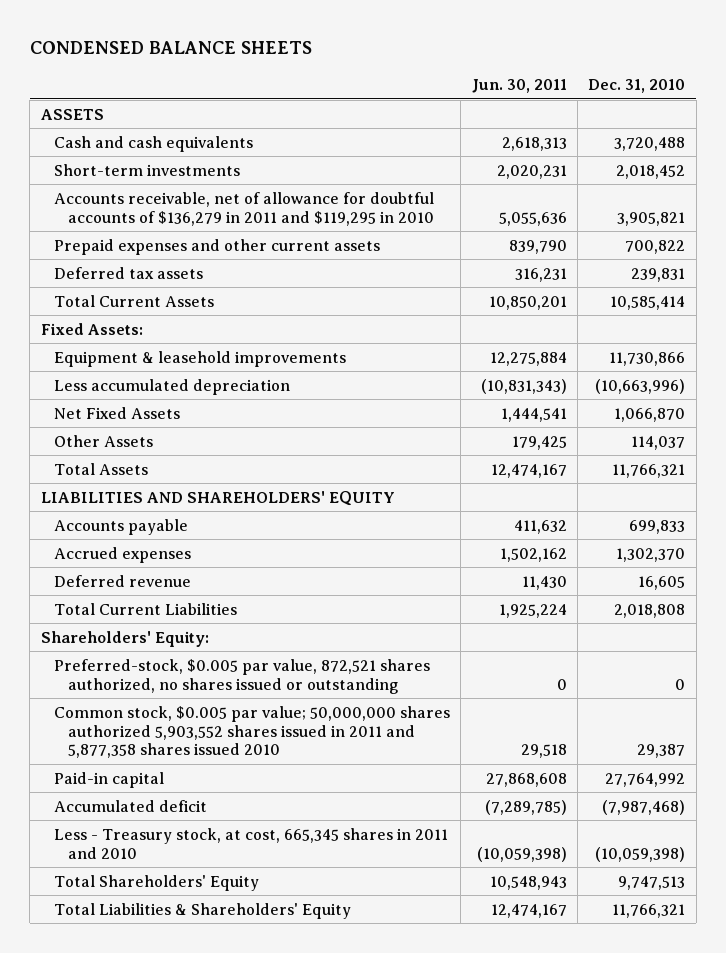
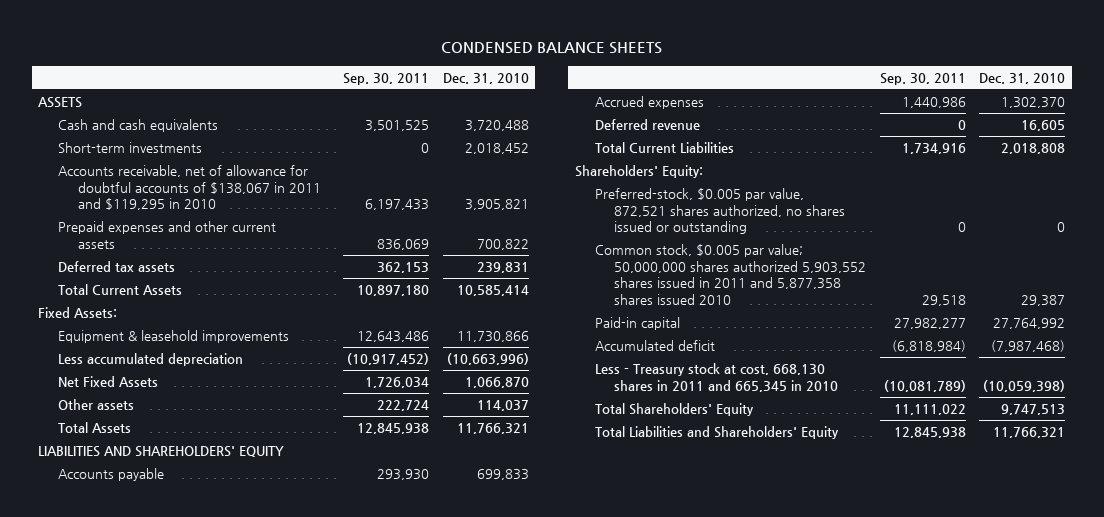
- | Jun. 30, 2011 | Dec. 31, 2010
+ | Sep. 30, 2011 | Dec. 31, 2010
- Accounts receivable, net of allowance for doubtful accounts of $136,279 in 2011 and $119,295 in 2010 | 5,055,636 | 3,905,821
+ Accounts receivable, net of allowance for doubtful accounts of $138,067 in 2011 and $119,295 in 2010 | 6,197,433 | 3,905,821
- Other Assets | 179,425 | 114,037
+ Other assets | 222,724 | 114,037
- Less - Treasury stock, at cost, 665,345 shares in 2011 and 2010 | (10,059,398) | (10,059,398)
+ Less - Treasury stock at cost, 668,130 shares in 2011 and 665,345 in 2010 | (10,081,789) | (10,059,398)
- Total Liabilities & Shareholders' Equity | 12,474,167 | 11,766,321
+ Total Liabilities and Shareholders' Equity | 12,845,938 | 11,766,321

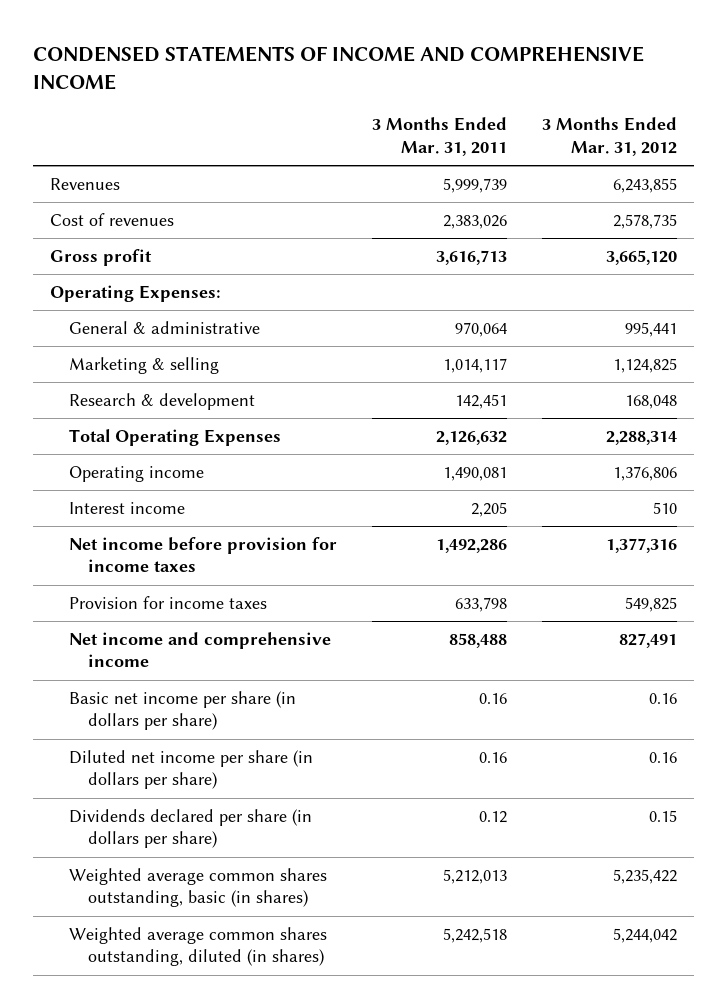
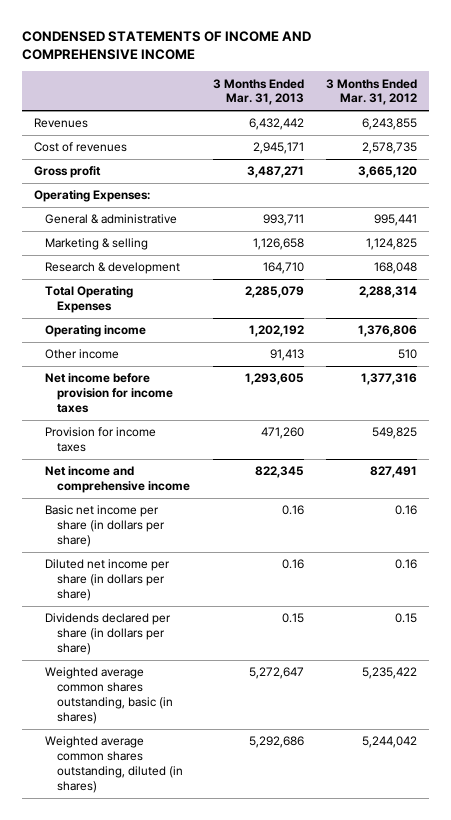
- | 3 Months Ended Mar. 31, 2011 | 3 Months Ended Mar. 31, 2012
+ | 3 Months Ended Mar. 31, 2013 | 3 Months Ended Mar. 31, 2012
- Interest income | 2,205 | 510
+ Other income | 91,413 | 510

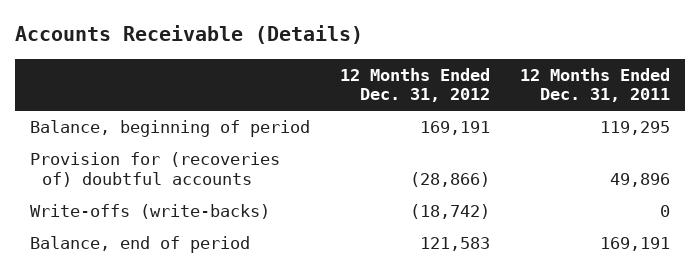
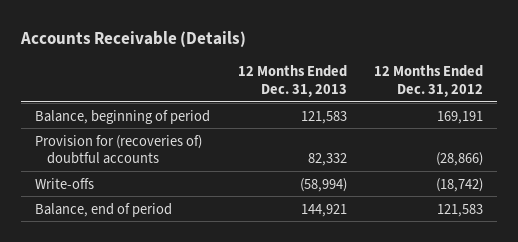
- | 12 Months Ended Dec. 31, 2012 | 12 Months Ended Dec. 31, 2011
+ | 12 Months Ended Dec. 31, 2013 | 12 Months Ended Dec. 31, 2012
- Write-offs (write-backs) | (18,742) | 0
+ Write-offs | (58,994) | (18,742)

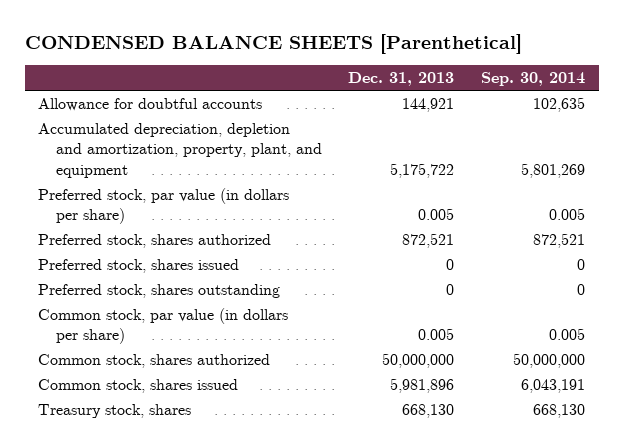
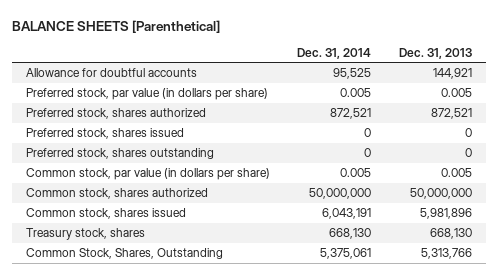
- CONDENSED BALANCE SHEETS [Parenthetical]
+ BALANCE SHEETS [Parenthetical]
- | Dec. 31, 2013 | Sep. 30, 2014
+ | Dec. 31, 2014 | Dec. 31, 2013
- Accumulated depreciation, depletion and amortization, property, plant, and equipment | 5,175,722 | 5,801,269
+ Common Stock, Shares, Outstanding | 5,375,061 | 5,313,766

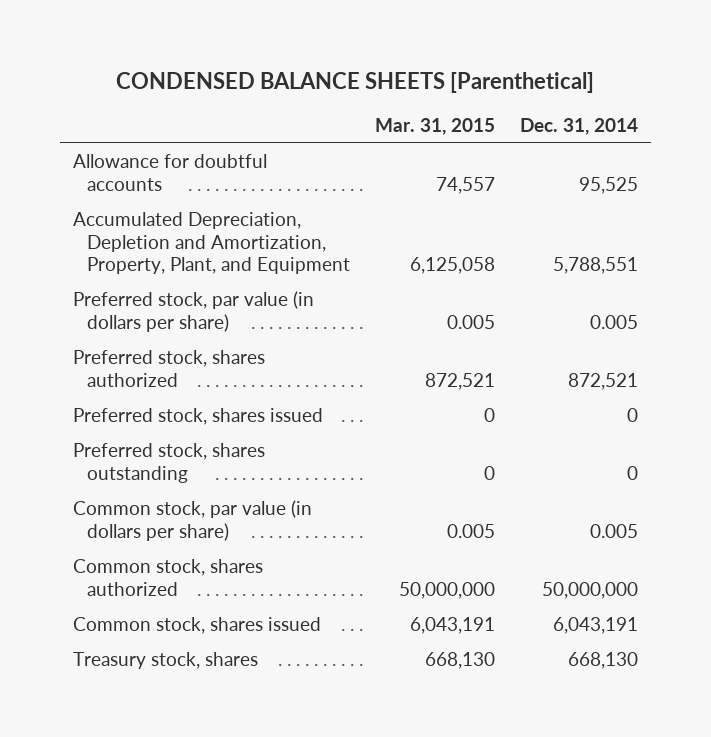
- BALANCE SHEETS [Parenthetical]
+ CONDENSED BALANCE SHEETS [Parenthetical]
- | Dec. 31, 2014 | Dec. 31, 2013
+ | Mar. 31, 2015 | Dec. 31, 2014
+ Accumulated Depreciation, Depletion and Amortization, Property, Plant, and Equipment | 6,125,058 | 5,788,551
- Common Stock, Shares, Outstanding | 5,375,061 | 5,313,766

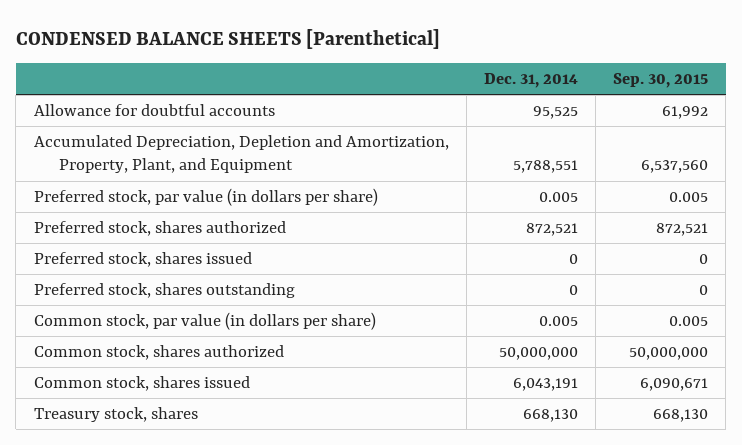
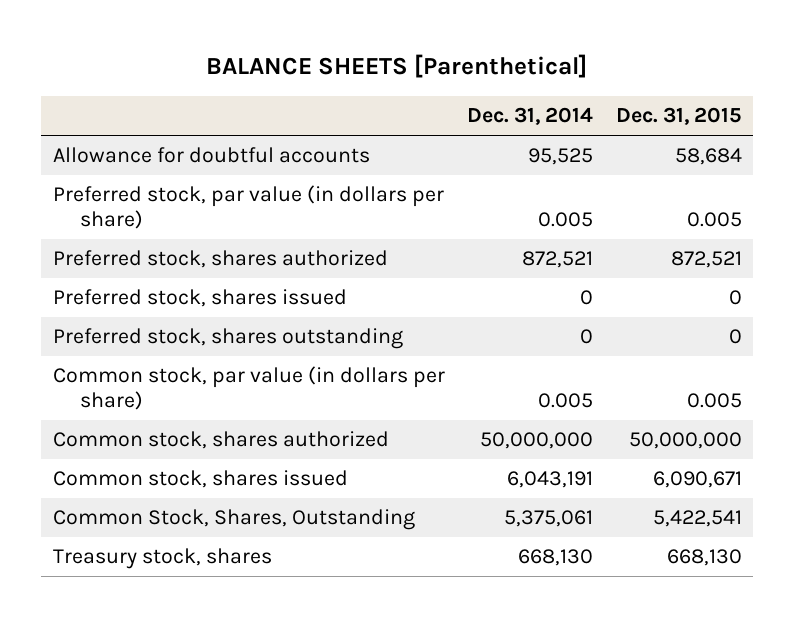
- CONDENSED BALANCE SHEETS [Parenthetical]
+ BALANCE SHEETS [Parenthetical]
- | Dec. 31, 2014 | Sep. 30, 2015
+ | Dec. 31, 2014 | Dec. 31, 2015
- Accumulated Depreciation, Depletion and Amortization, Property, Plant, and Equipment | 5,788,551 | 6,537,560
+ Common Stock, Shares, Outstanding | 5,375,061 | 5,422,541

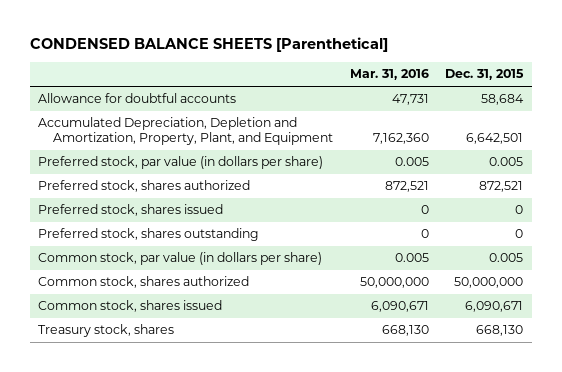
- BALANCE SHEETS [Parenthetical]
+ CONDENSED BALANCE SHEETS [Parenthetical]
- | Dec. 31, 2014 | Dec. 31, 2015
+ | Mar. 31, 2016 | Dec. 31, 2015
+ Accumulated Depreciation, Depletion and Amortization, Property, Plant, and Equipment | 7,162,360 | 6,642,501
- Common Stock, Shares, Outstanding | 5,375,061 | 5,422,541

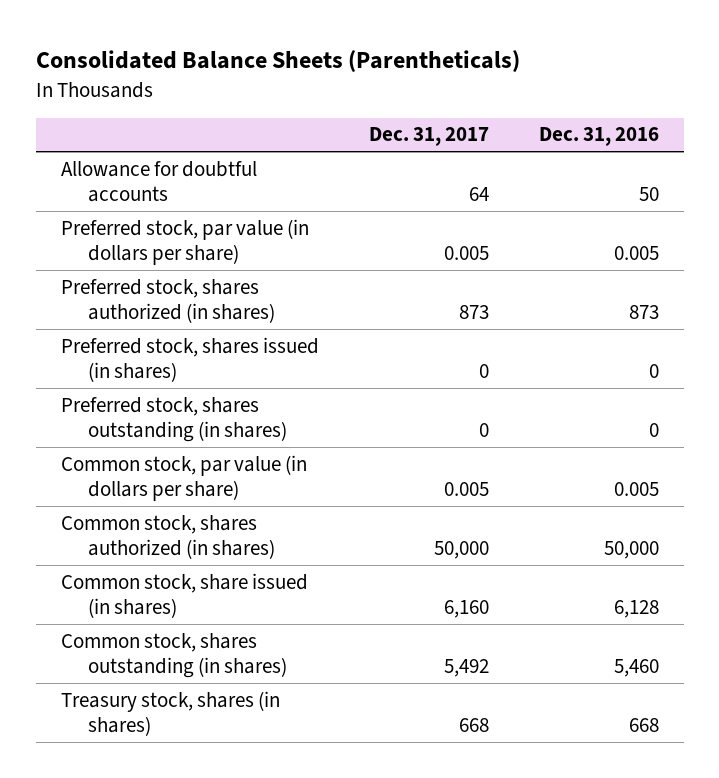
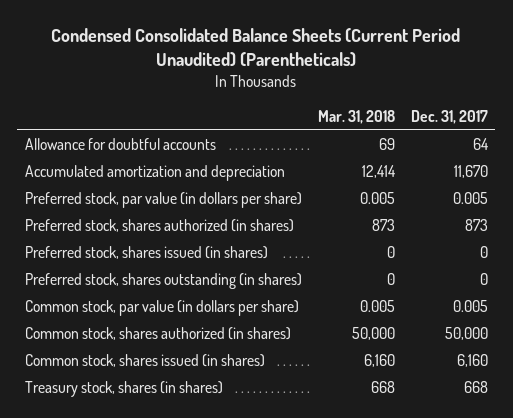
- Consolidated Balance Sheets (Parentheticals)
+ Condensed Consolidated Balance Sheets (Current Period Unaudited) (Parentheticals)
- | Dec. 31, 2017 | Dec. 31, 2016
+ | Mar. 31, 2018 | Dec. 31, 2017
+ Accumulated amortization and depreciation | 12,414 | 11,670
- Common stock, share issued (in shares) | 6,160 | 6,128
- Common stock, shares outstanding (in shares) | 5,492 | 5,460
+ Common stock, shares issued (in shares) | 6,160 | 6,160

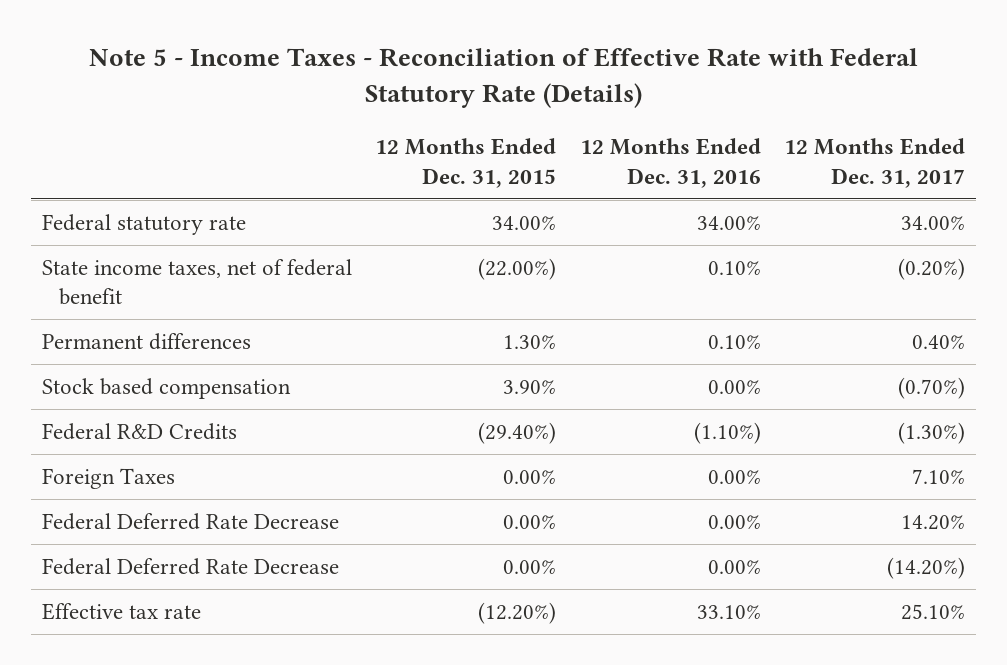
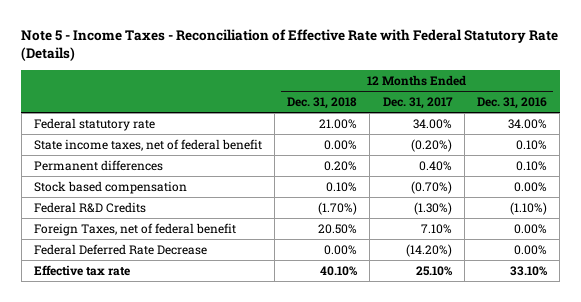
- | 12 Months Ended Dec. 31, 2015 | 12 Months Ended Dec. 31, 2016 | 12 Months Ended Dec. 31, 2017
+ | 12 Months Ended Dec. 31, 2018 | 12 Months Ended Dec. 31, 2017 | 12 Months Ended Dec. 31, 2016
- Foreign Taxes | 0.00% | 0.00% | 7.10%
- Federal Deferred Rate Decrease | 0.00% | 0.00% | 14.20%
+ Foreign Taxes, net of federal benefit | 20.50% | 7.10% | 0.00%

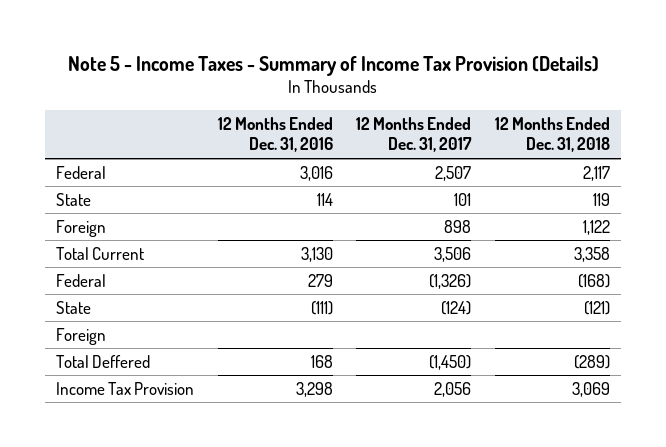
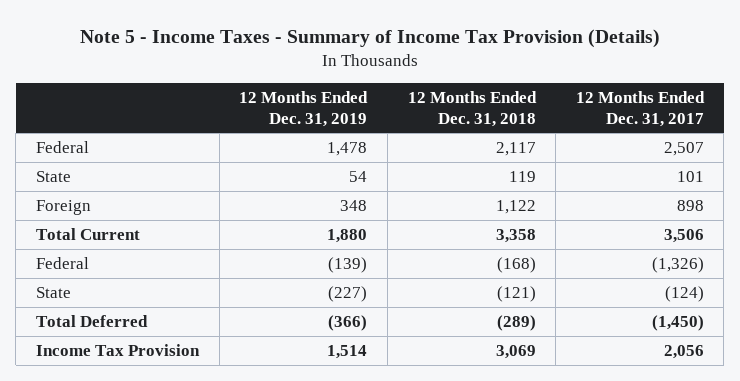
- | 12 Months Ended Dec. 31, 2016 | 12 Months Ended Dec. 31, 2017 | 12 Months Ended Dec. 31, 2018
+ | 12 Months Ended Dec. 31, 2019 | 12 Months Ended Dec. 31, 2018 | 12 Months Ended Dec. 31, 2017
- Foreign
- Total Deffered | 168 | (1,450) | (289)
+ Total Deferred | (366) | (289) | (1,450)

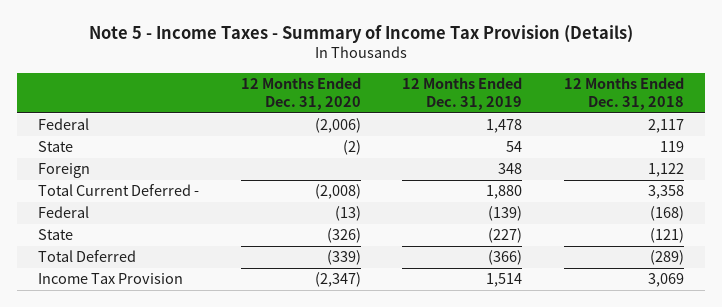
- | 12 Months Ended Dec. 31, 2019 | 12 Months Ended Dec. 31, 2018 | 12 Months Ended Dec. 31, 2017
+ | 12 Months Ended Dec. 31, 2020 | 12 Months Ended Dec. 31, 2019 | 12 Months Ended Dec. 31, 2018
- Total Current | 1,880 | 3,358 | 3,506
+ Total Current Deferred - | (2,008) | 1,880 | 3,358

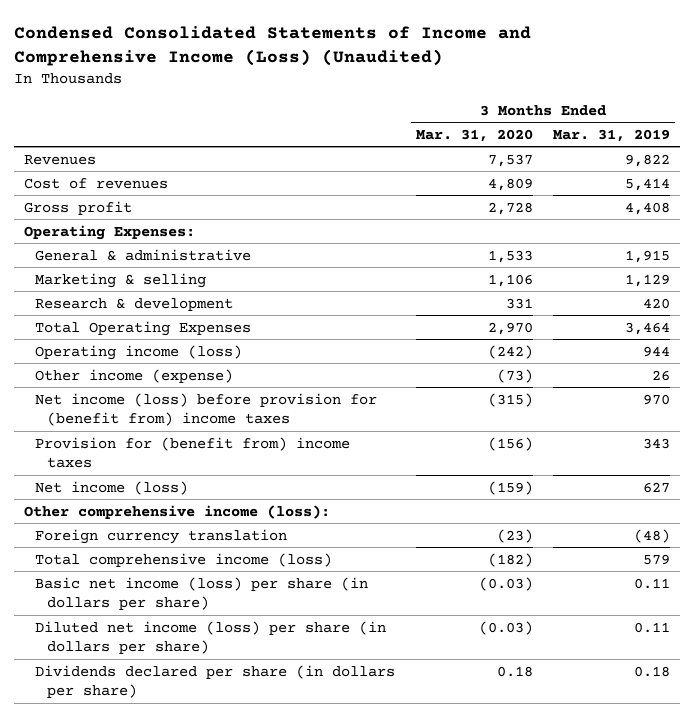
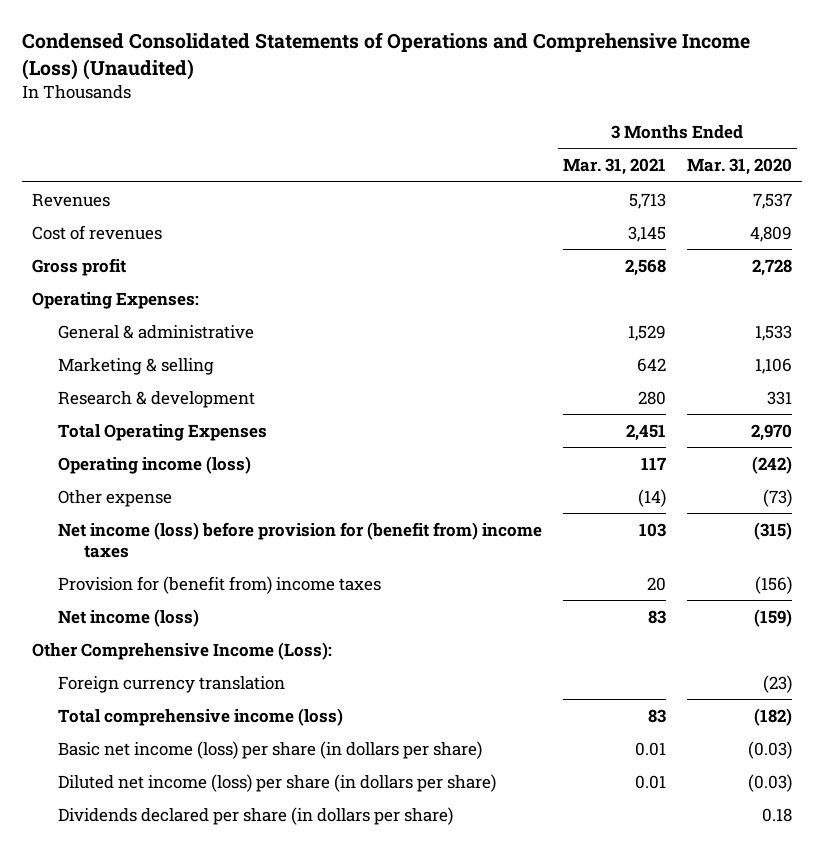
- Condensed Consolidated Statements of Income and Comprehensive Income (Loss) (Unaudited)
+ Condensed Consolidated Statements of Operations and Comprehensive Income (Loss) (Unaudited)
- | 3 Months Ended Mar. 31, 2020 | 3 Months Ended Mar. 31, 2019
+ | 3 Months Ended Mar. 31, 2021 | 3 Months Ended Mar. 31, 2020
- Other income (expense) | (73) | 26
+ Other expense | (14) | (73)
- Other comprehensive income (loss):
+ Other Comprehensive Income (Loss):

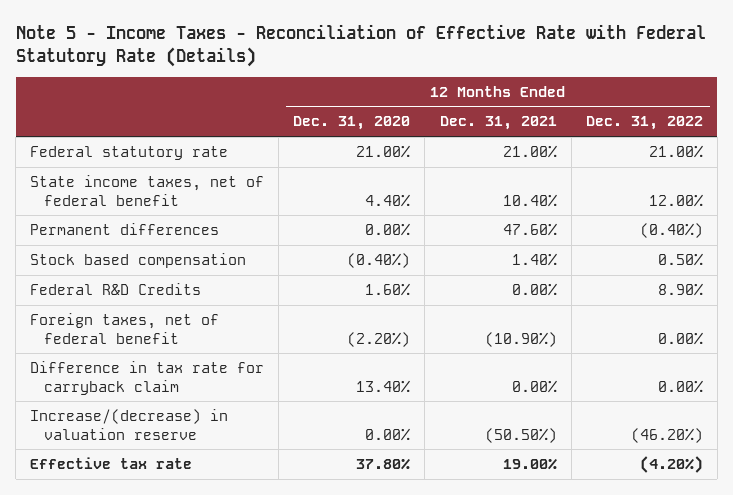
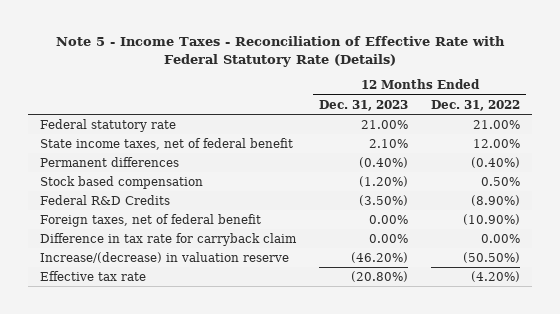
- | 12 Months Ended Dec. 31, 2020 | 12 Months Ended Dec. 31, 2021 | 12 Months Ended Dec. 31, 2022
+ | 12 Months Ended Dec. 31, 2023 | 12 Months Ended Dec. 31, 2022
- Federal R&D Credits | 1.60% | 0.00% | 8.90%
- Foreign taxes, net of federal benefit | (2.20%) | (10.90%) | 0.00%
+ Federal R&D Credits | (3.50%) | (8.90%)
+ Foreign taxes, net of federal benefit | 0.00% | (10.90%)
- Increase/(decrease) in valuation reserve | 0.00% | (50.50%) | (46.20%)
+ Increase/(decrease) in valuation reserve | (46.20%) | (50.50%)

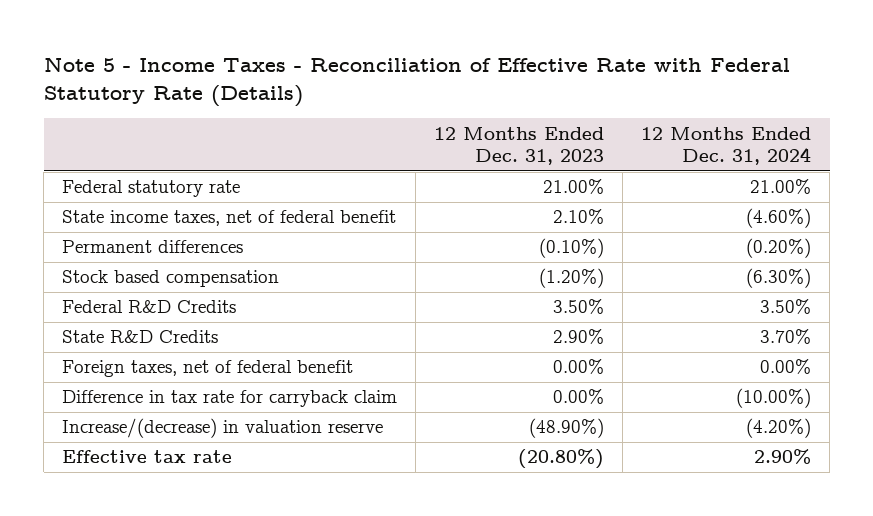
- | 12 Months Ended Dec. 31, 2023 | 12 Months Ended Dec. 31, 2022
+ | 12 Months Ended Dec. 31, 2023 | 12 Months Ended Dec. 31, 2024
- Permanent differences | (0.40%) | (0.40%)
+ Permanent differences | (0.10%) | (0.20%)
- Federal R&D Credits | (3.50%) | (8.90%)
+ Federal R&D Credits | 3.50% | 3.50%
+ State R&D Credits | 2.90% | 3.70%
- Increase/(decrease) in valuation reserve | (46.20%) | (50.50%)
+ Increase/(decrease) in valuation reserve | (48.90%) | (4.20%)

